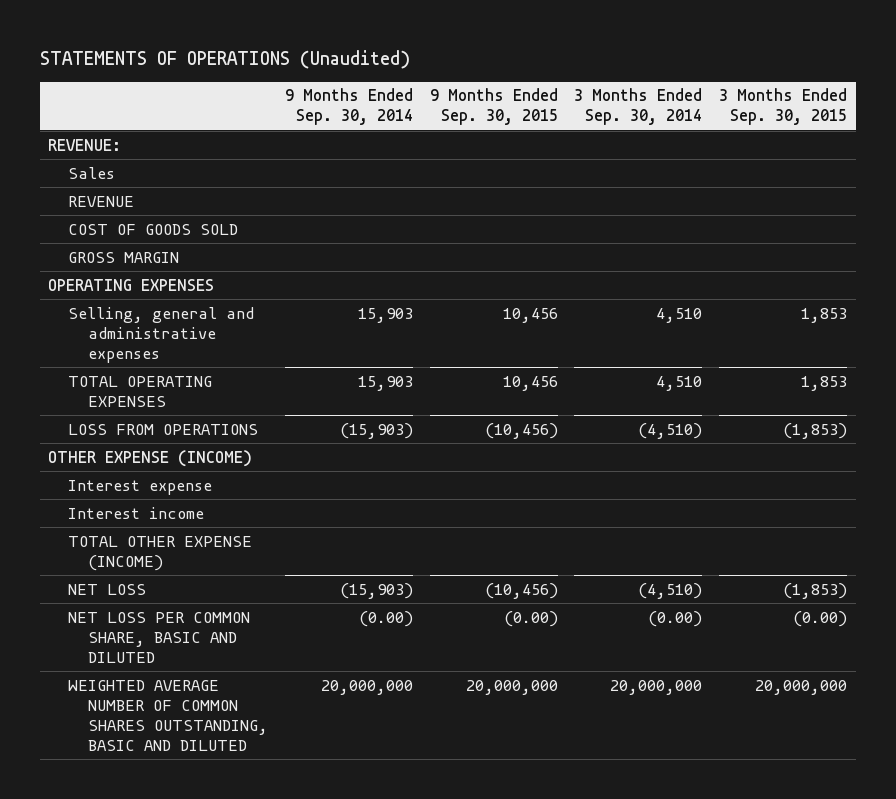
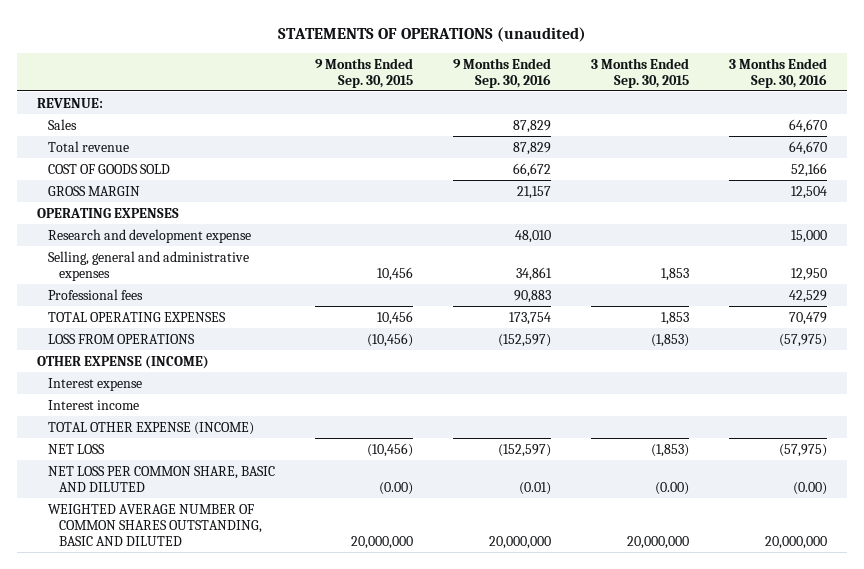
- STATEMENTS OF OPERATIONS (Unaudited)
+ STATEMENTS OF OPERATIONS (unaudited)
- | 9 Months Ended Sep. 30, 2014 | 9 Months Ended Sep. 30, 2015 | 3 Months Ended Sep. 30, 2014 | 3 Months Ended Sep. 30, 2015
+ | 9 Months Ended Sep. 30, 2015 | 9 Months Ended Sep. 30, 2016 | 3 Months Ended Sep. 30, 2015 | 3 Months Ended Sep. 30, 2016
- REVENUE
+ Total revenue | | 87,829 | | 64,670
+ Research and development expense | | 48,010 | | 15,000
+ Professional fees | | 90,883 | | 42,529

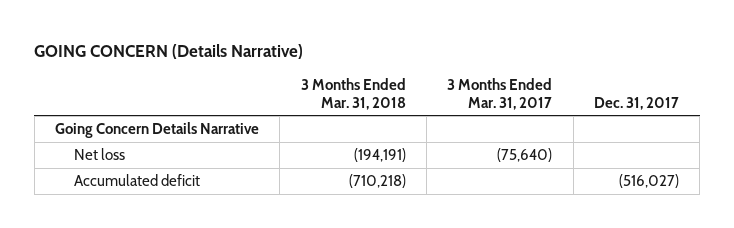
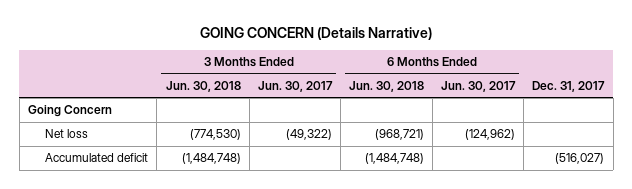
- | 3 Months Ended Mar. 31, 2018 | 3 Months Ended Mar. 31, 2017 | Dec. 31, 2017
+ | 3 Months Ended Jun. 30, 2018 | 3 Months Ended Jun. 30, 2017 | 6 Months Ended Jun. 30, 2018 | 6 Months Ended Jun. 30, 2017 | Dec. 31, 2017
- Going Concern Details Narrative
+ Going Concern

